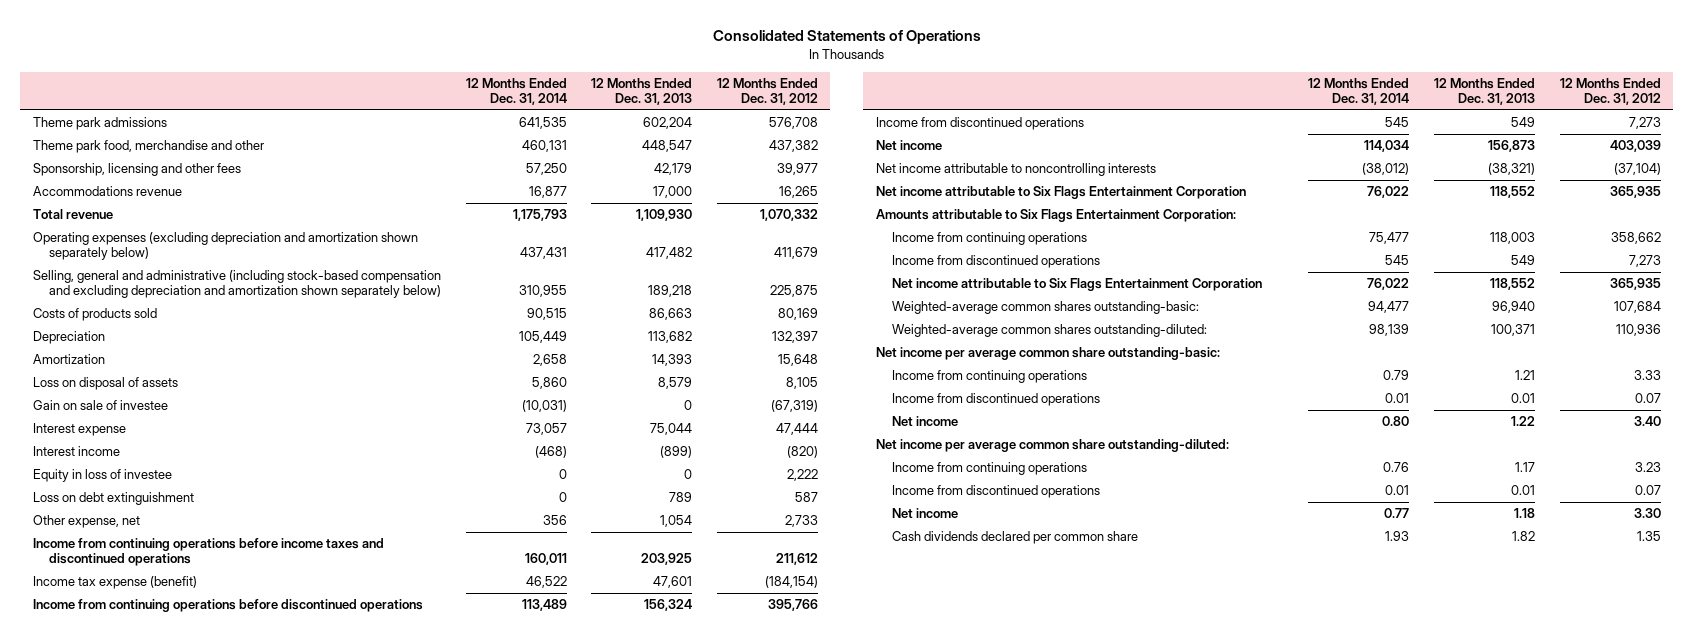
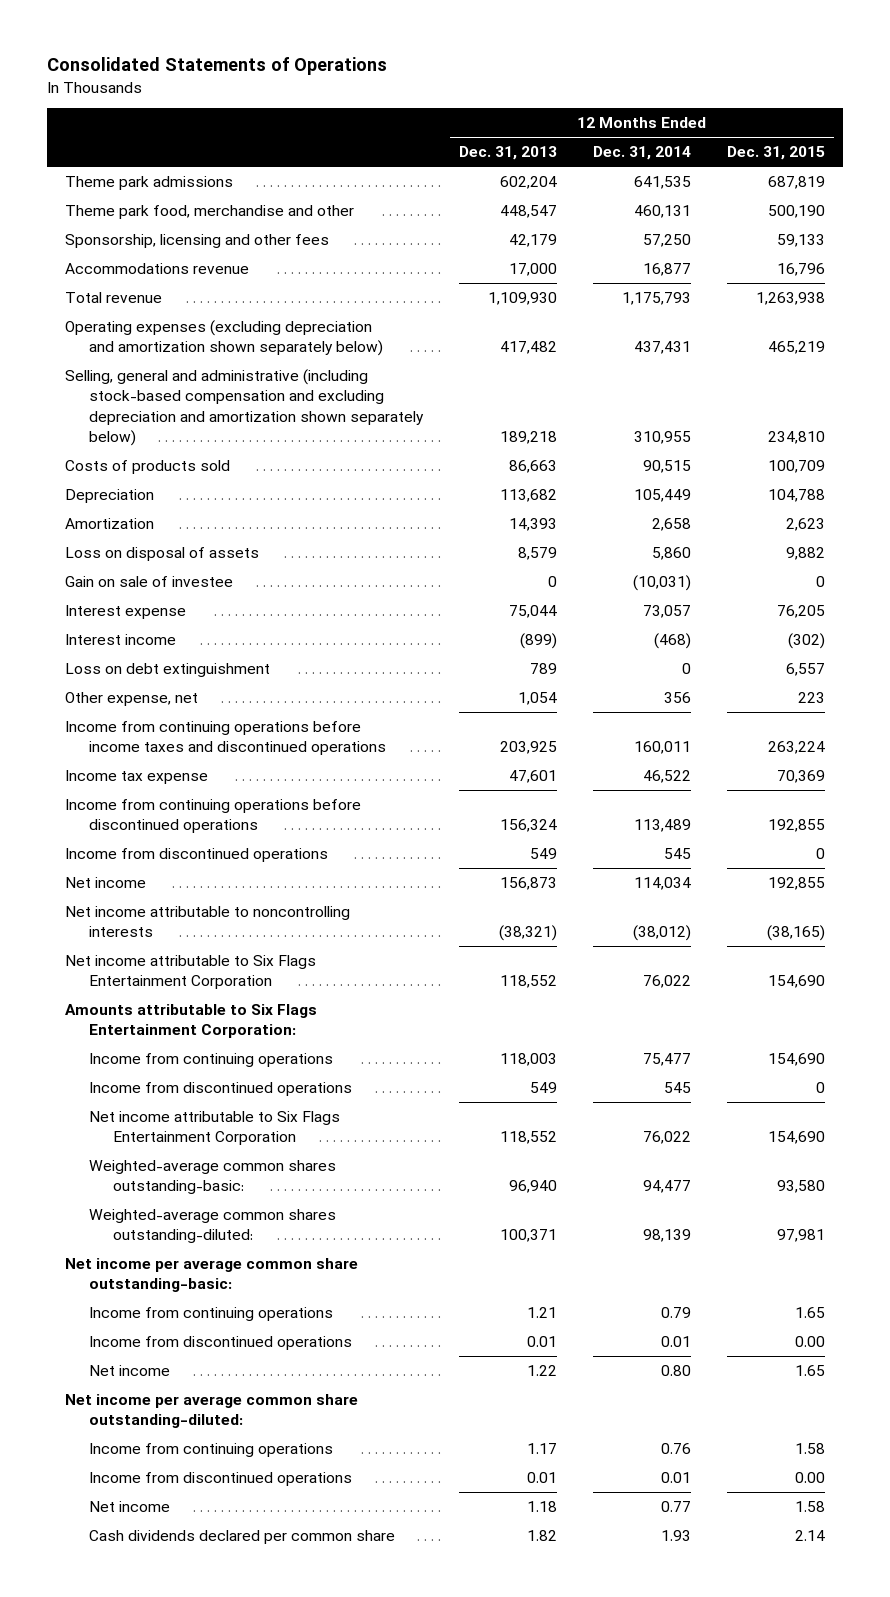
- | 12 Months Ended Dec. 31, 2014 | 12 Months Ended Dec. 31, 2013 | 12 Months Ended Dec. 31, 2012
+ | 12 Months Ended Dec. 31, 2013 | 12 Months Ended Dec. 31, 2014 | 12 Months Ended Dec. 31, 2015
- Equity in loss of investee | 0 | 0 | 2,222
- Income tax expense (benefit) | 46,522 | 47,601 | (184,154)
+ Income tax expense | 47,601 | 46,522 | 70,369

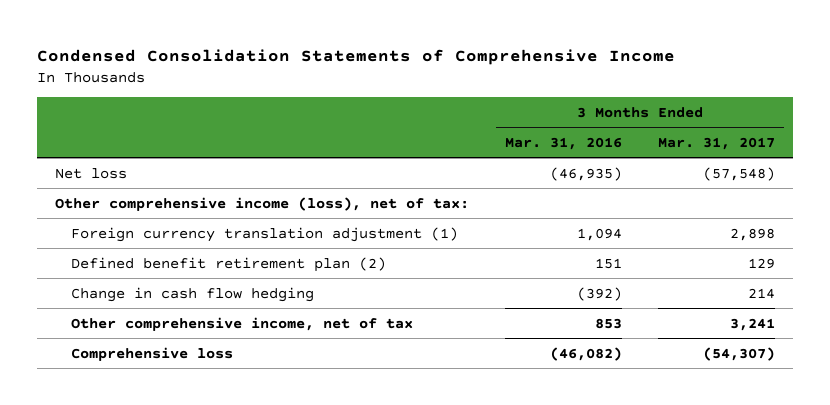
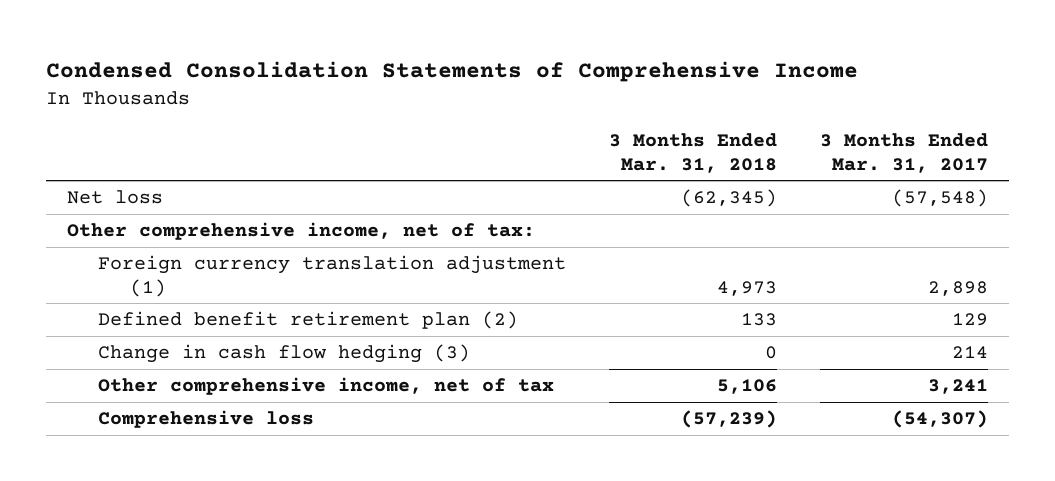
- | 3 Months Ended Mar. 31, 2016 | 3 Months Ended Mar. 31, 2017
+ | 3 Months Ended Mar. 31, 2018 | 3 Months Ended Mar. 31, 2017
- Other comprehensive income (loss), net of tax:
+ Other comprehensive income, net of tax:
- Change in cash flow hedging | (392) | 214
+ Change in cash flow hedging (3) | 0 | 214

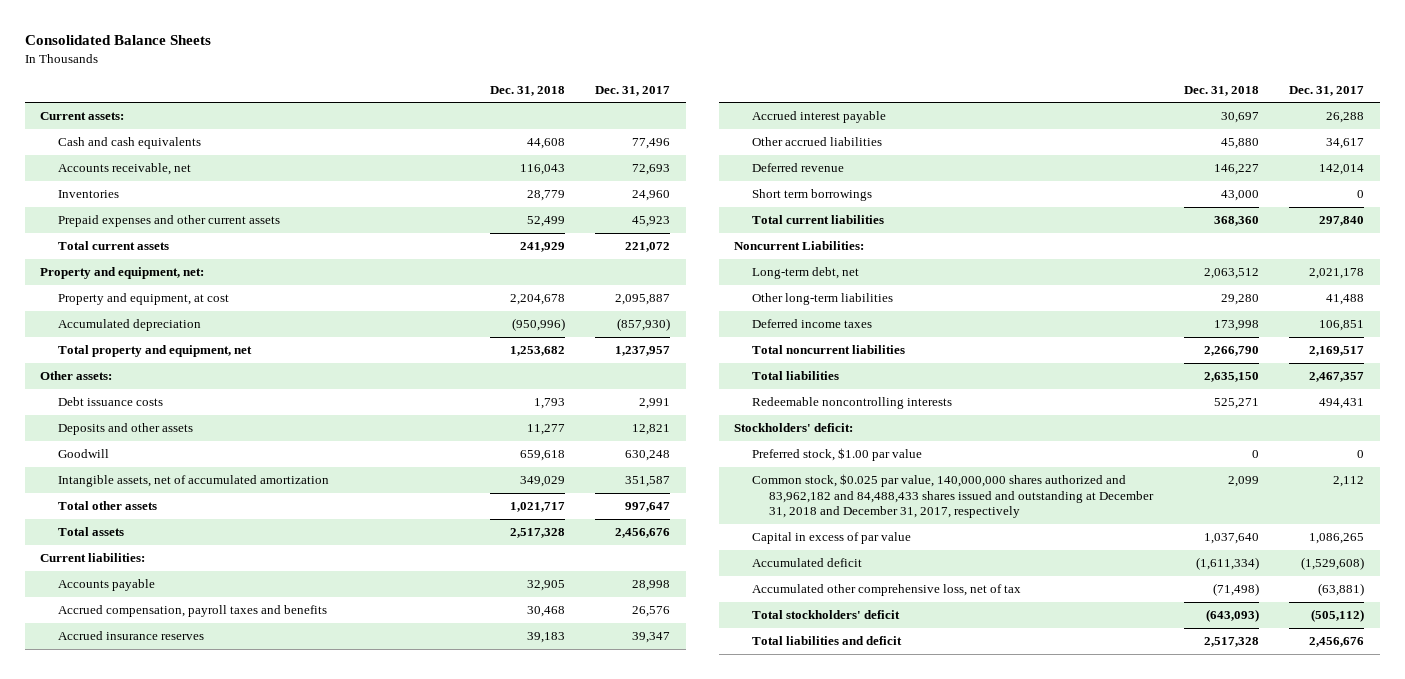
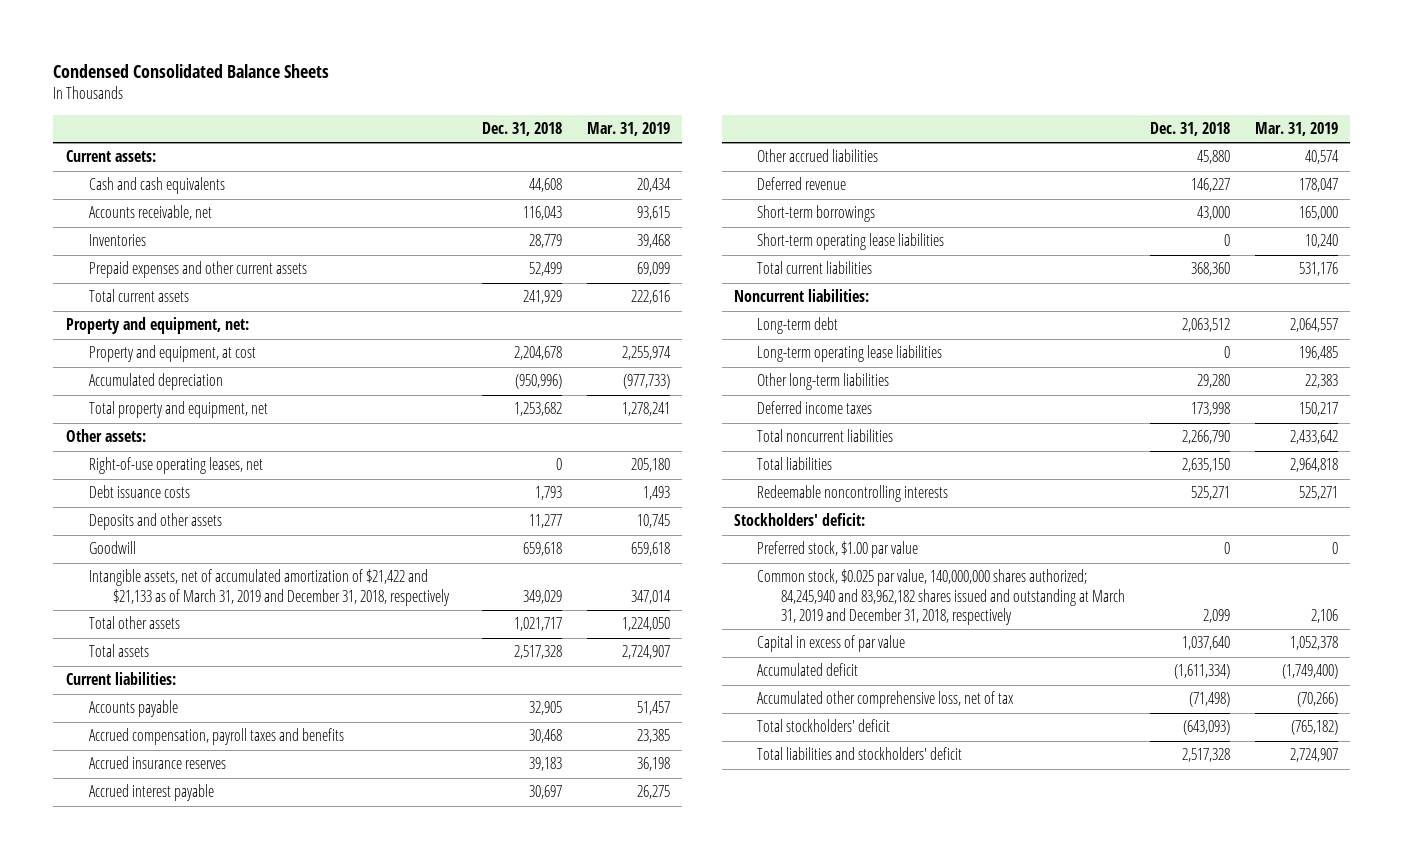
- Consolidated Balance Sheets
+ Condensed Consolidated Balance Sheets
- | Dec. 31, 2018 | Dec. 31, 2017
+ | Dec. 31, 2018 | Mar. 31, 2019
+ Right-of-use operating leases, net | 0 | 205,180
- Intangible assets, net of accumulated amortization | 349,029 | 351,587
+ Intangible assets, net of accumulated amortization of $21,422 and $21,133 as of March 31, 2019 and December 31, 2018, respectively | 349,029 | 347,014
- Short term borrowings | 43,000 | 0
+ Short-term borrowings | 43,000 | 165,000
+ Short-term operating lease liabilities | 0 | 10,240
- Noncurrent Liabilities:
- Long-term debt, net | 2,063,512 | 2,021,178
+ Noncurrent liabilities:
+ Long-term debt | 2,063,512 | 2,064,557
+ Long-term operating lease liabilities | 0 | 196,485
- Common stock, $0.025 par value, 140,000,000 shares authorized and 83,962,182 and 84,488,433 shares issued and outstanding at December 31, 2018 and December 31, 2017, respectively | 2,099 | 2,112
+ Common stock, $0.025 par value, 140,000,000 shares authorized; 84,245,940 and 83,962,182 shares issued and outstanding at March 31, 2019 and December 31, 2018, respectively | 2,099 | 2,106
- Total liabilities and deficit | 2,517,328 | 2,456,676
+ Total liabilities and stockholders' deficit | 2,517,328 | 2,724,907

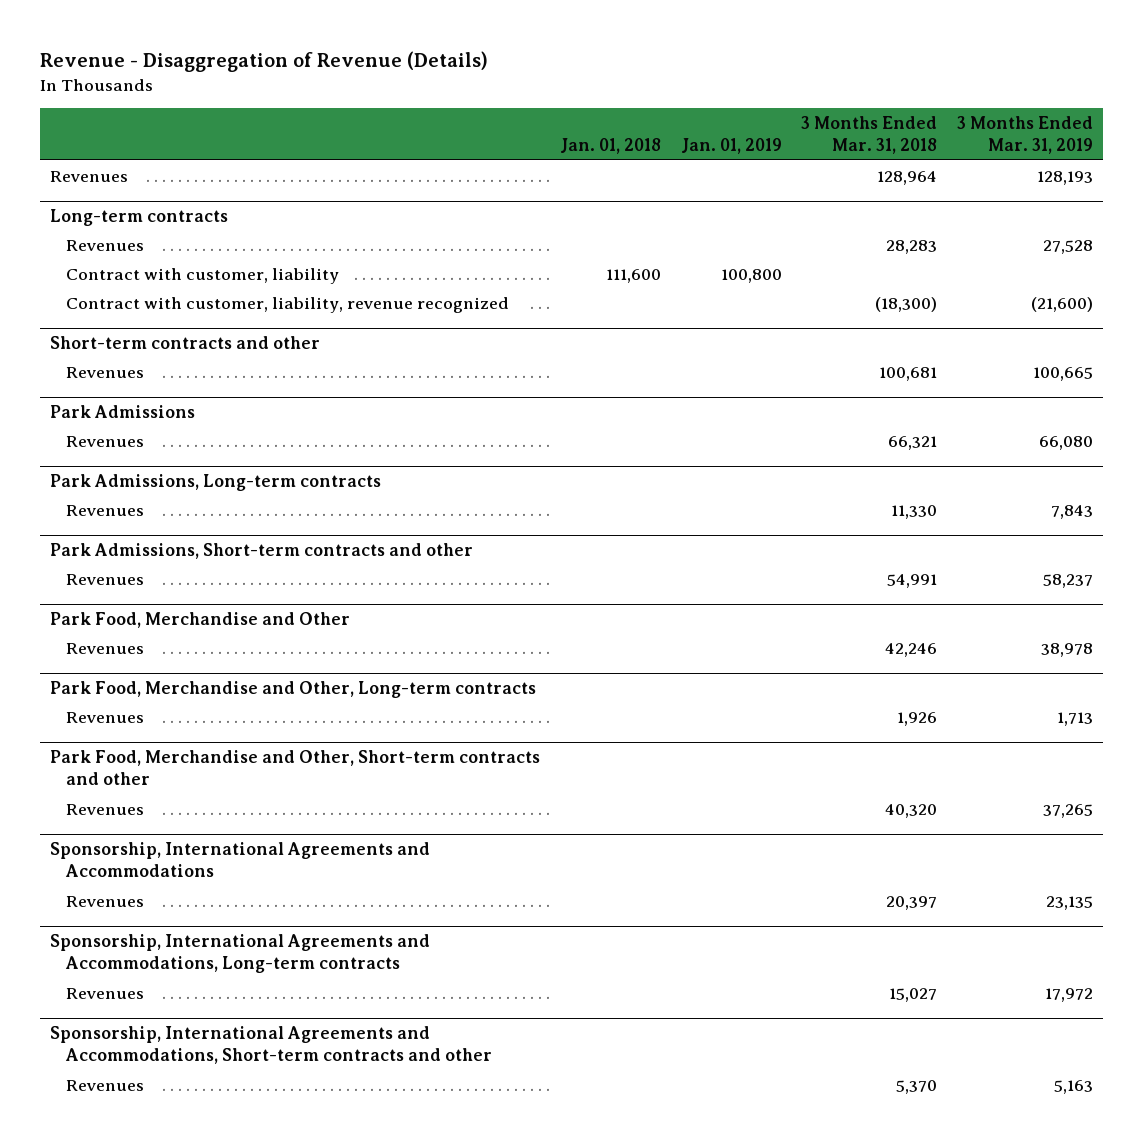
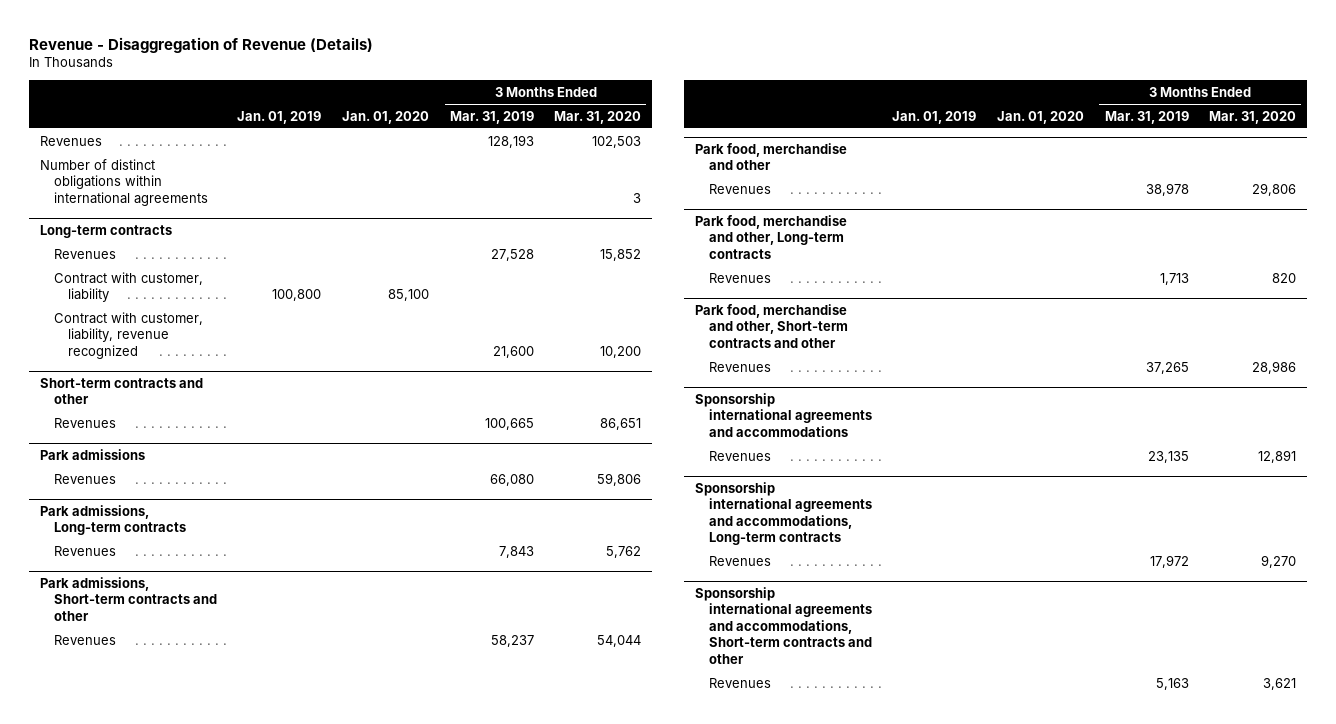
- | Jan. 01, 2018 | Jan. 01, 2019 | 3 Months Ended Mar. 31, 2018 | 3 Months Ended Mar. 31, 2019
+ | Jan. 01, 2019 | Jan. 01, 2020 | 3 Months Ended Mar. 31, 2019 | 3 Months Ended Mar. 31, 2020
+ Number of distinct obligations within international agreements | | | | 3
@ Long-term contracts
- Contract with customer, liability, revenue recognized | | | (18,300) | (21,600)
+ Contract with customer, liability, revenue recognized | | | 21,600 | 10,200
- Park Admissions
+ Park admissions
- Park Admissions, Long-term contracts
+ Park admissions, Long-term contracts
- Park Admissions, Short-term contracts and other
+ Park admissions, Short-term contracts and other
- Park Food, Merchandise and Other
+ Park food, merchandise and other
- Park Food, Merchandise and Other, Long-term contracts
+ Park food, merchandise and other, Long-term contracts
- Park Food, Merchandise and Other, Short-term contracts and other
+ Park food, merchandise and other, Short-term contracts and other
- Sponsorship, International Agreements and Accommodations
+ Sponsorship international agreements and accommodations
- Sponsorship, International Agreements and Accommodations, Long-term contracts
+ Sponsorship international agreements and accommodations, Long-term contracts
- Sponsorship, International Agreements and Accommodations, Short-term contracts and other
+ Sponsorship international agreements and accommodations, Short-term contracts and other

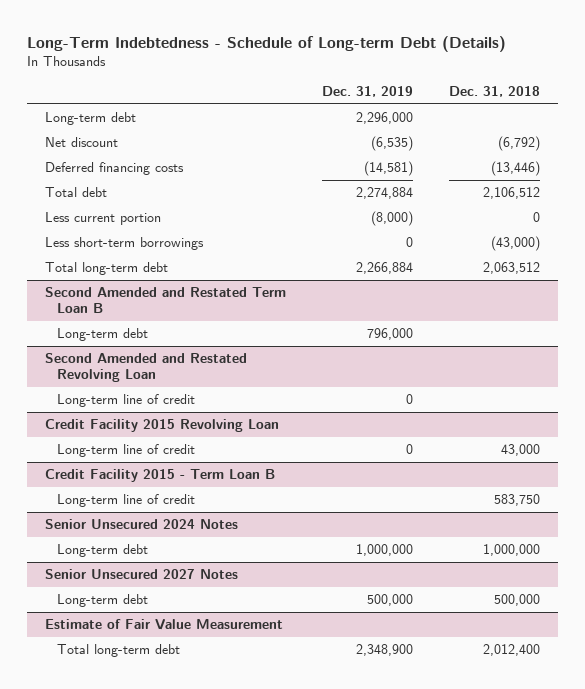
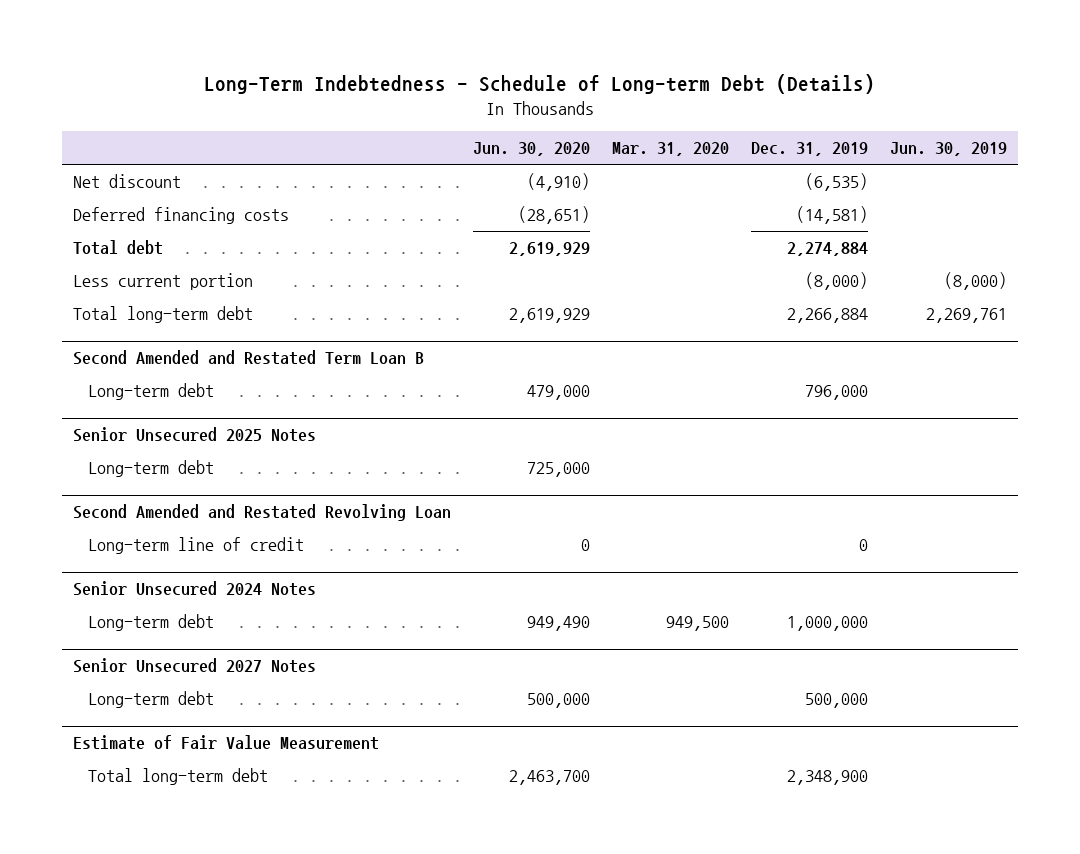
- | Dec. 31, 2019 | Dec. 31, 2018
+ | Jun. 30, 2020 | Mar. 31, 2020 | Dec. 31, 2019 | Jun. 30, 2019
- Long-term debt | 2,296,000 |
- Less short-term borrowings | 0 | (43,000)
+ Senior Unsecured 2025 Notes
+ Long-term debt | 725,000 | | |
- Credit Facility 2015 Revolving Loan
- Long-term line of credit | 0 | 43,000
- Credit Facility 2015 - Term Loan B
- Long-term line of credit | | 583,750

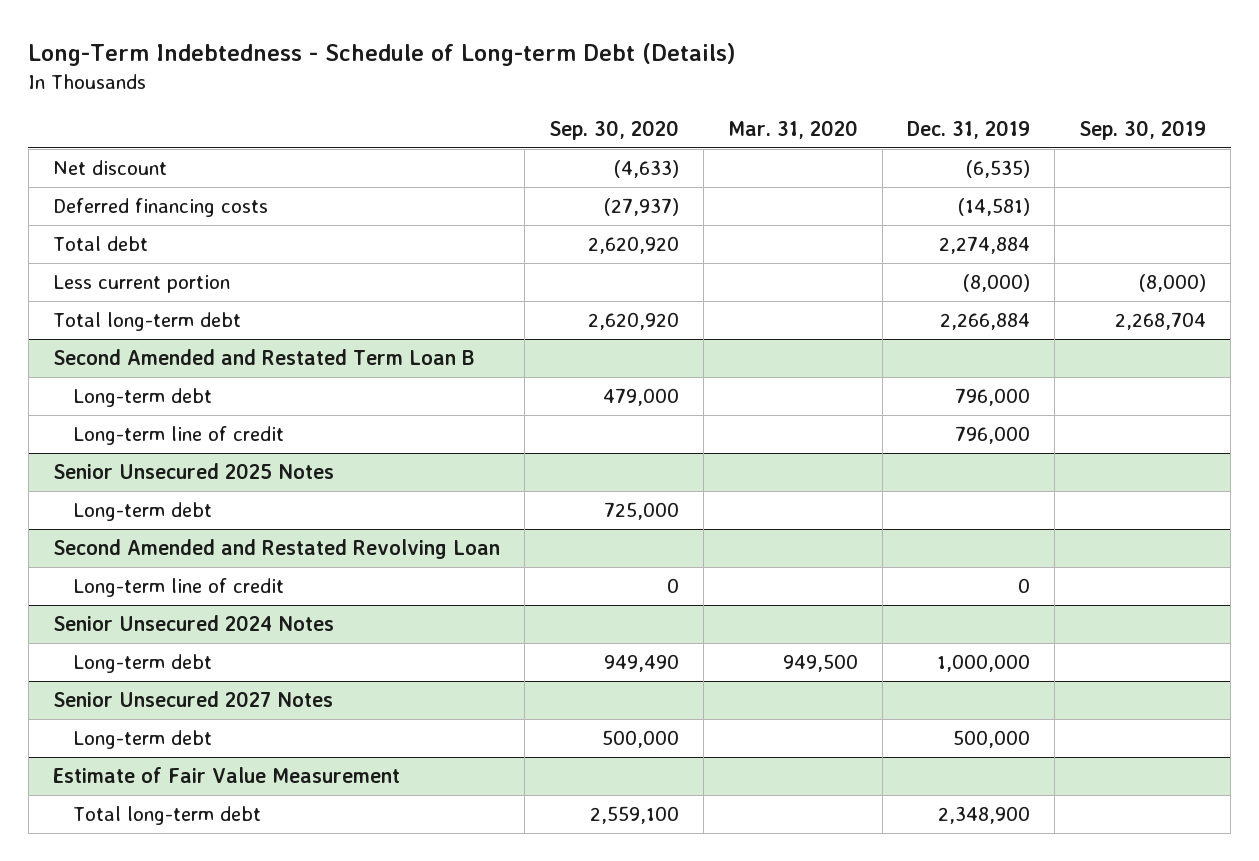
- | Jun. 30, 2020 | Mar. 31, 2020 | Dec. 31, 2019 | Jun. 30, 2019
+ | Sep. 30, 2020 | Mar. 31, 2020 | Dec. 31, 2019 | Sep. 30, 2019
@ Second Amended and Restated Term Loan B
+ Long-term line of credit | | | 796,000 |

